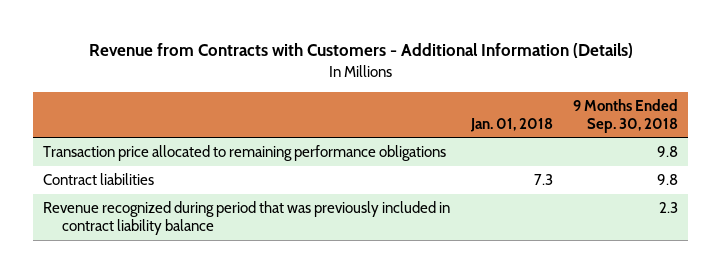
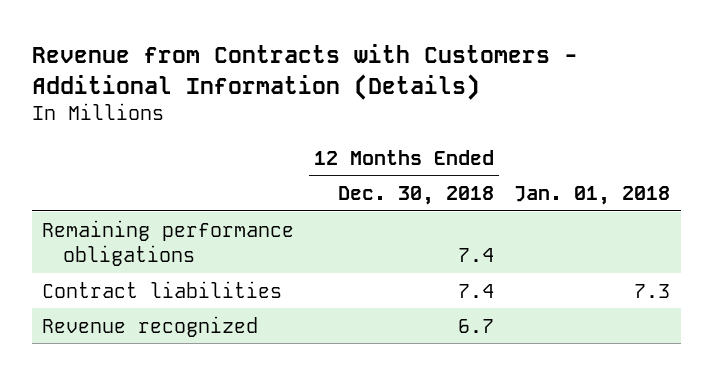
- | Jan. 01, 2018 | 9 Months Ended Sep. 30, 2018
+ | 12 Months Ended Dec. 30, 2018 | Jan. 01, 2018
- Transaction price allocated to remaining performance obligations | | 9.8
+ Remaining performance obligations | 7.4 |
- Revenue recognized during period that was previously included in contract liability balance | | 2.3
+ Revenue recognized | 6.7 |

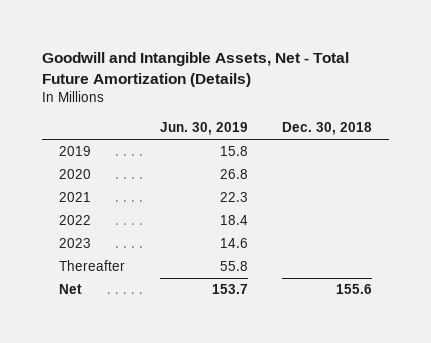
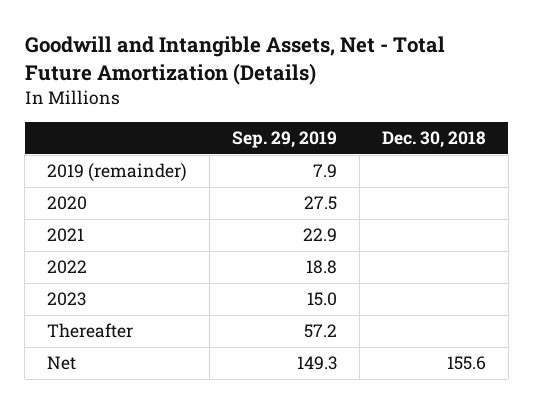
- | Jun. 30, 2019 | Dec. 30, 2018
+ | Sep. 29, 2019 | Dec. 30, 2018
- 2019 | 15.8 |
+ 2019 (remainder) | 7.9 |

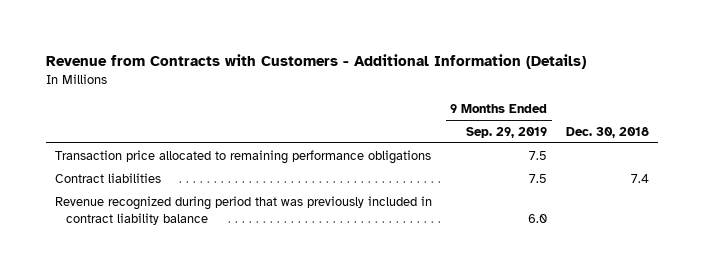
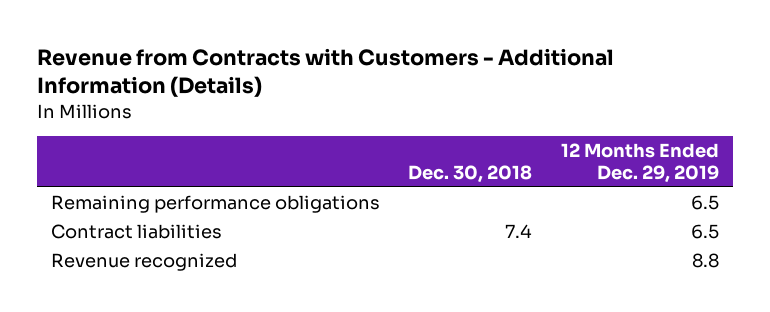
- | 9 Months Ended Sep. 29, 2019 | Dec. 30, 2018
+ | Dec. 30, 2018 | 12 Months Ended Dec. 29, 2019
- Transaction price allocated to remaining performance obligations | 7.5 |
+ Remaining performance obligations | | 6.5
- Revenue recognized during period that was previously included in contract liability balance | 6.0 |
+ Revenue recognized | | 8.8

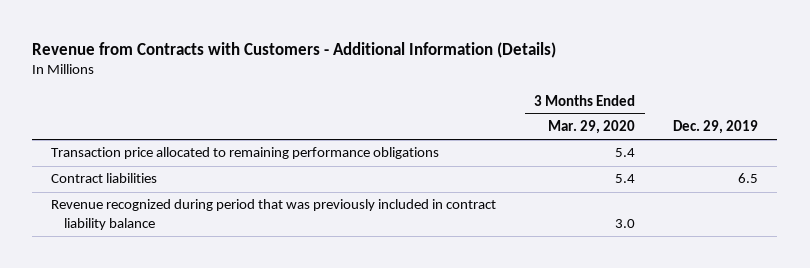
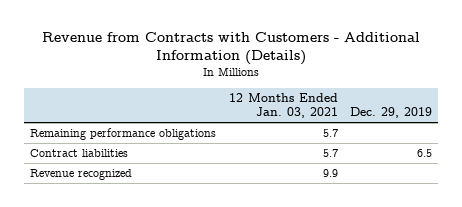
- | 3 Months Ended Mar. 29, 2020 | Dec. 29, 2019
+ | 12 Months Ended Jan. 03, 2021 | Dec. 29, 2019
- Transaction price allocated to remaining performance obligations | 5.4 |
+ Remaining performance obligations | 5.7 |
- Revenue recognized during period that was previously included in contract liability balance | 3.0 |
+ Revenue recognized | 9.9 |

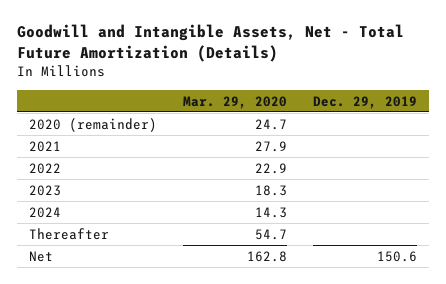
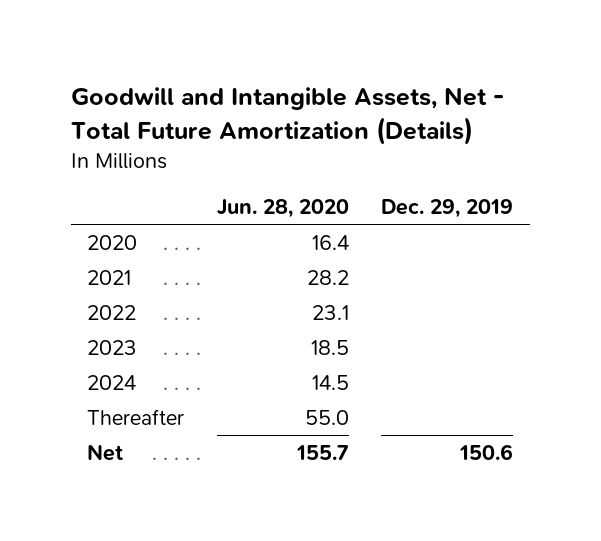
- | Mar. 29, 2020 | Dec. 29, 2019
+ | Jun. 28, 2020 | Dec. 29, 2019
- 2020 (remainder) | 24.7 |
+ 2020 | 16.4 |

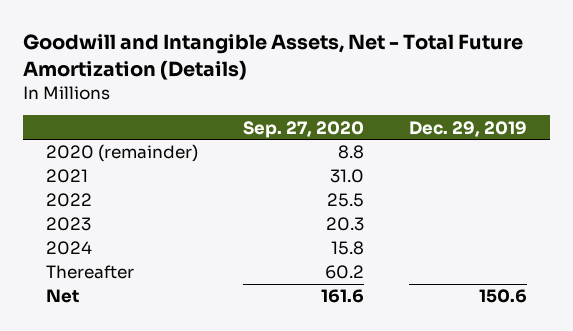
- | Jun. 28, 2020 | Dec. 29, 2019
+ | Sep. 27, 2020 | Dec. 29, 2019
- 2020 | 16.4 |
+ 2020 (remainder) | 8.8 |

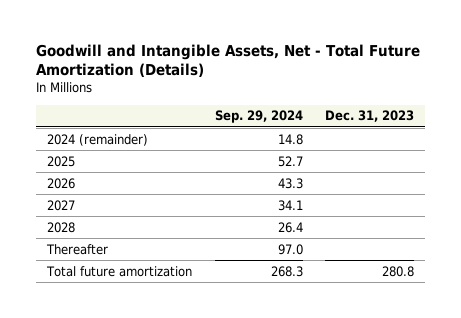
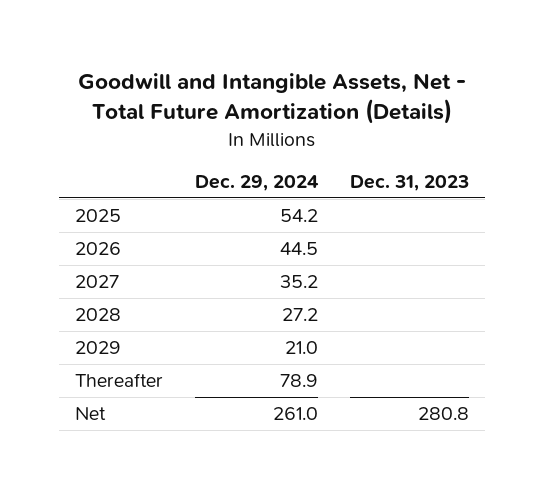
- | Sep. 29, 2024 | Dec. 31, 2023
+ | Dec. 29, 2024 | Dec. 31, 2023
- 2024 (remainder) | 14.8 |
+ 2029 | 21.0 |
- Total future amortization | 268.3 | 280.8
+ Net | 261.0 | 280.8

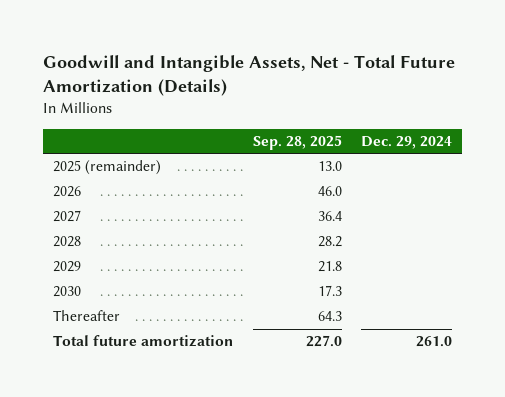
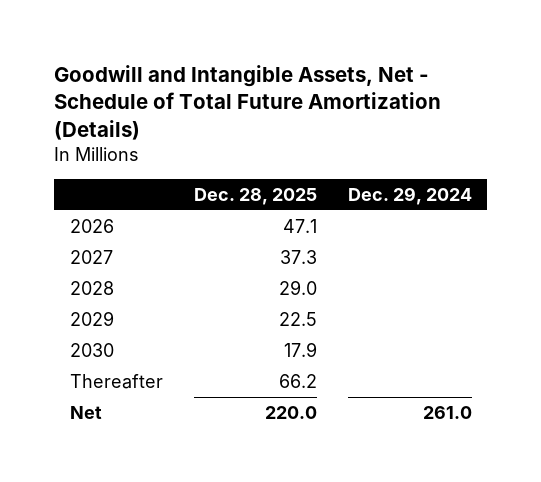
- Goodwill and Intangible Assets, Net - Total Future Amortization (Details)
+ Goodwill and Intangible Assets, Net - Schedule of Total Future Amortization (Details)
- | Sep. 28, 2025 | Dec. 29, 2024
+ | Dec. 28, 2025 | Dec. 29, 2024
- 2025 (remainder) | 13.0 |
- Total future amortization | 227.0 | 261.0
+ Net | 220.0 | 261.0

